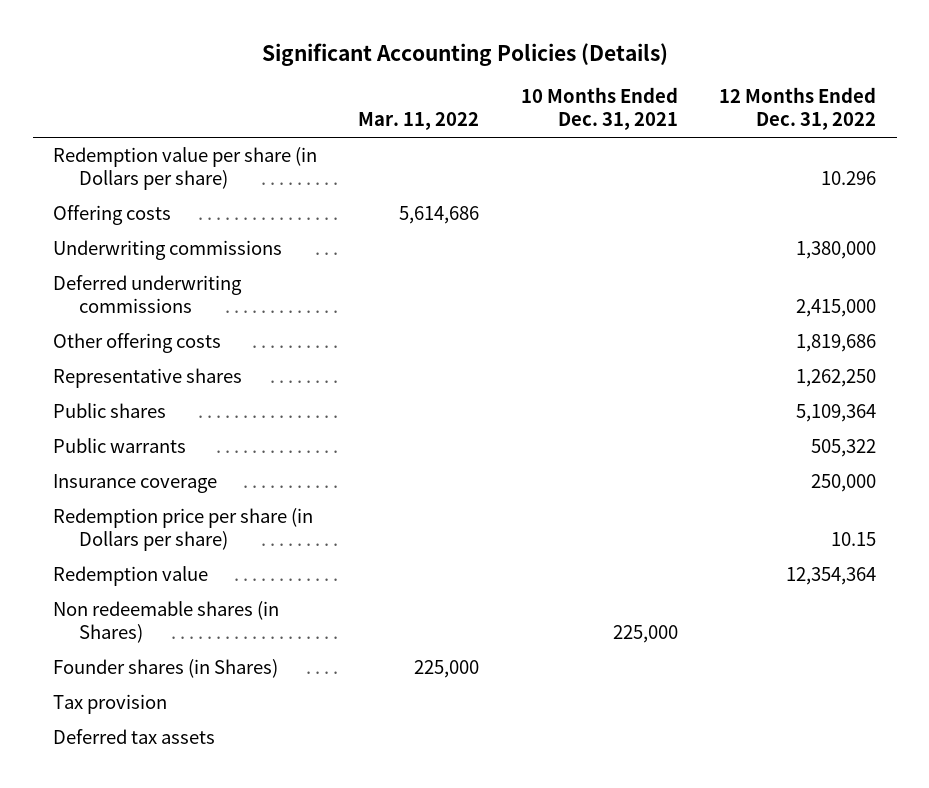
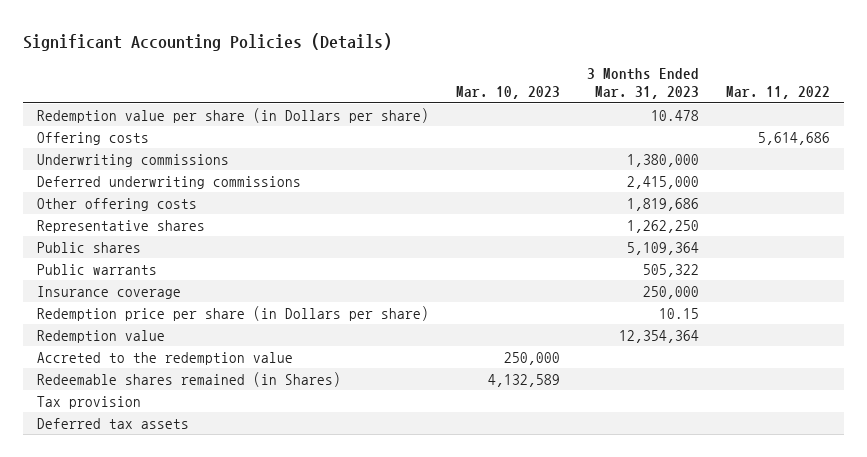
- | Mar. 11, 2022 | 10 Months Ended Dec. 31, 2021 | 12 Months Ended Dec. 31, 2022
+ | Mar. 10, 2023 | 3 Months Ended Mar. 31, 2023 | Mar. 11, 2022
- Non redeemable shares (in Shares) | | 225,000 |
- Founder shares (in Shares) | 225,000 | |
+ Accreted to the redemption value | 250,000 | |
+ Redeemable shares remained (in Shares) | 4,132,589 | |

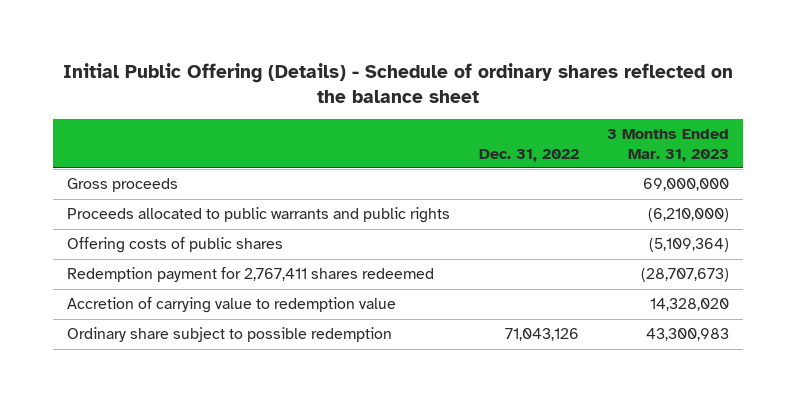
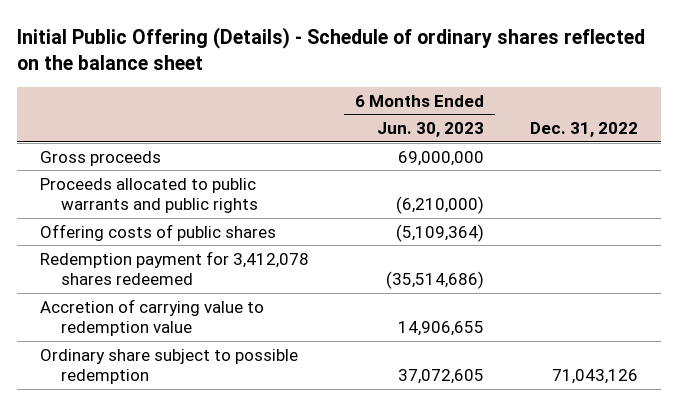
- | Dec. 31, 2022 | 3 Months Ended Mar. 31, 2023
+ | 6 Months Ended Jun. 30, 2023 | Dec. 31, 2022
- Redemption payment for 2,767,411 shares redeemed | | (28,707,673)
+ Redemption payment for 3,412,078 shares redeemed | (35,514,686) |

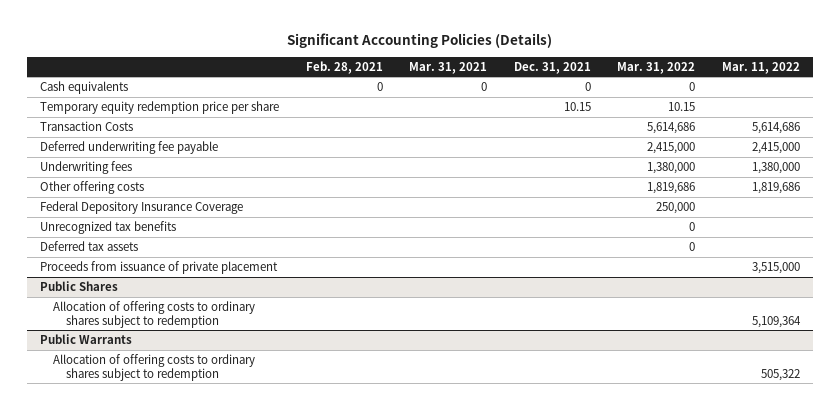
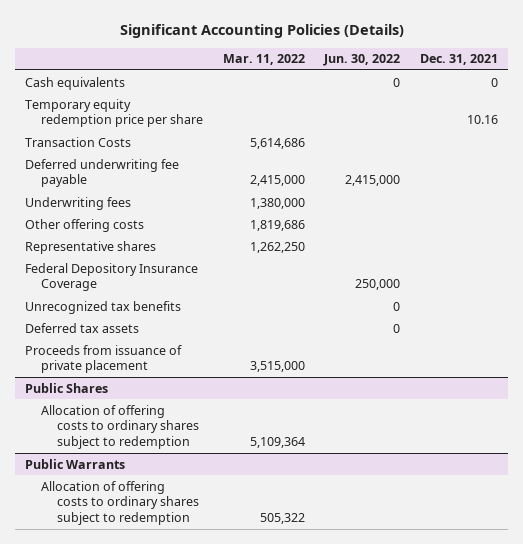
- | Feb. 28, 2021 | Mar. 31, 2021 | Dec. 31, 2021 | Mar. 31, 2022 | Mar. 11, 2022
+ | Mar. 11, 2022 | Jun. 30, 2022 | Dec. 31, 2021
- Temporary equity redemption price per share | | | 10.15 | 10.15 |
+ Temporary equity redemption price per share | | | 10.16
+ Representative shares | 1,262,250 | |

